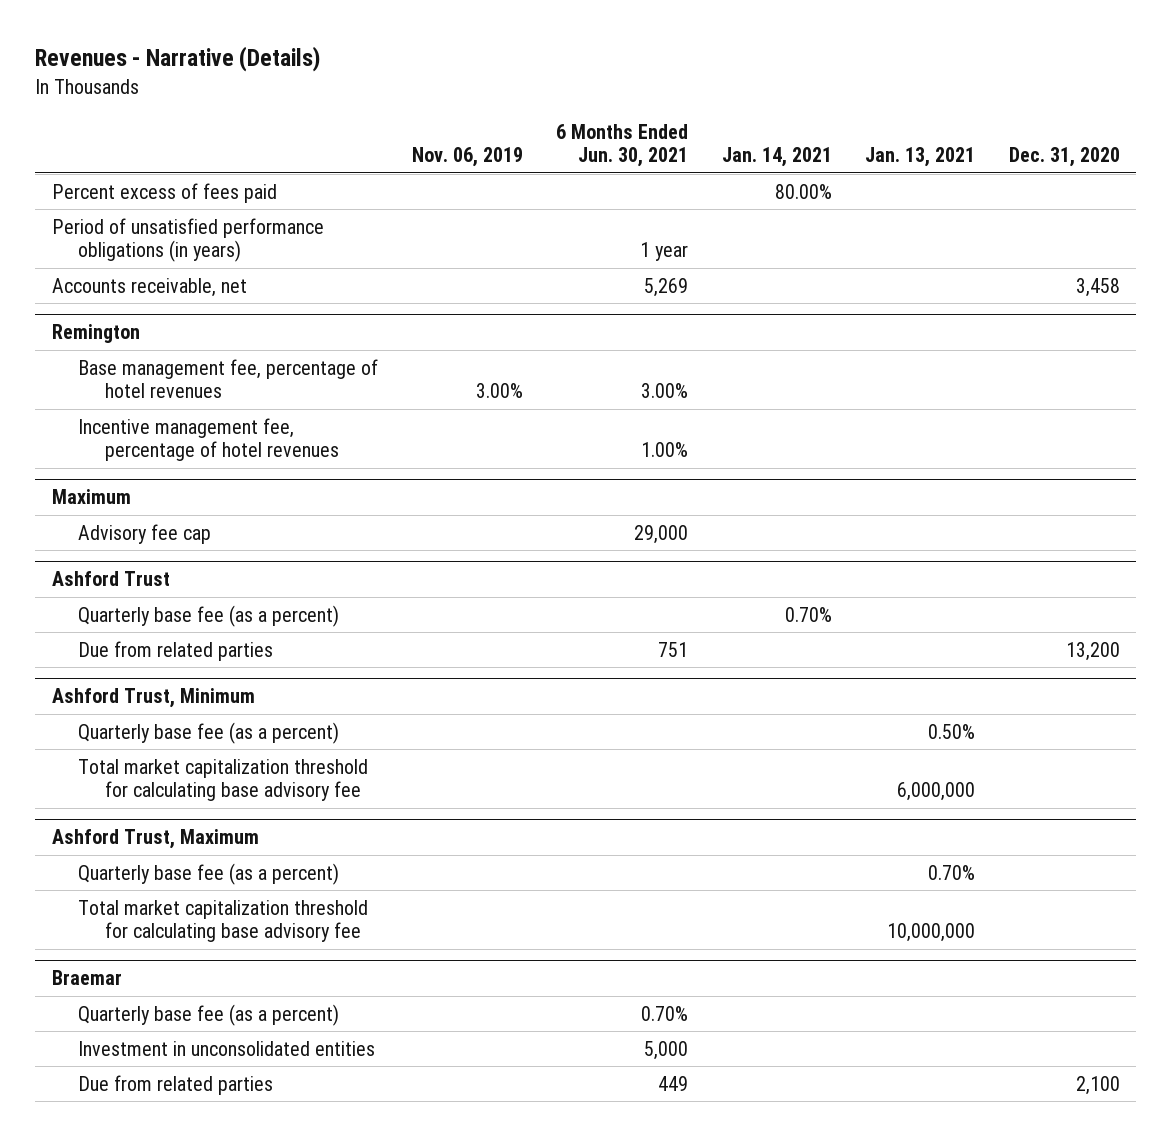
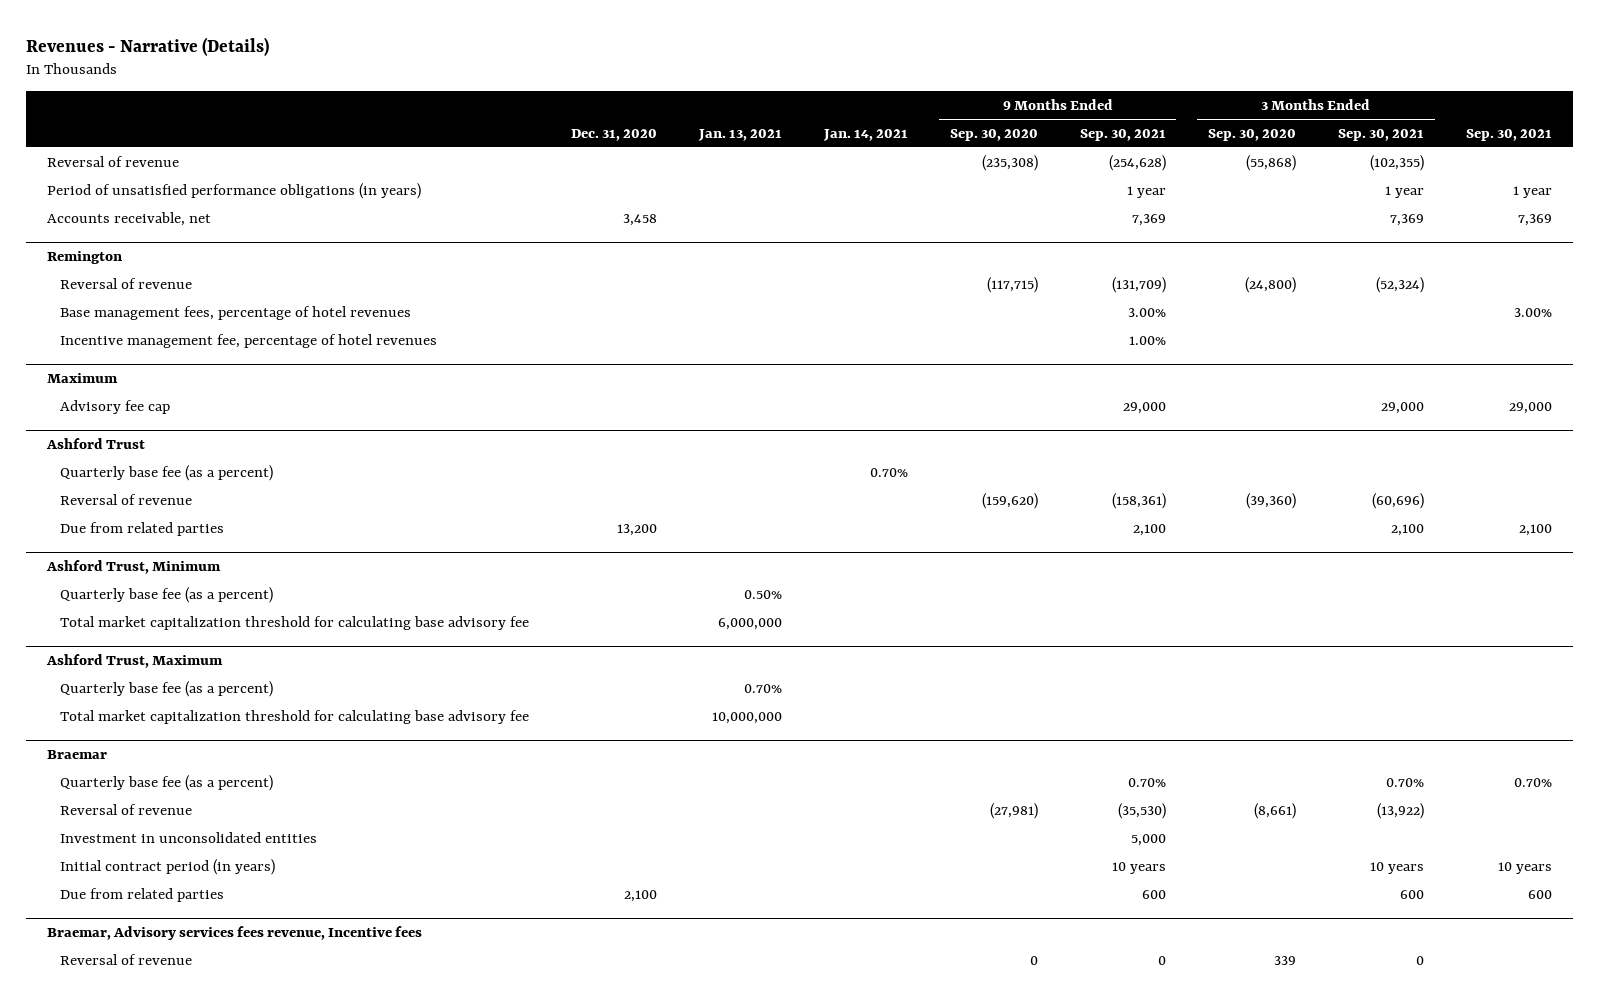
- | Nov. 06, 2019 | 6 Months Ended Jun. 30, 2021 | Jan. 14, 2021 | Jan. 13, 2021 | Dec. 31, 2020
+ | Dec. 31, 2020 | Jan. 13, 2021 | Jan. 14, 2021 | 9 Months Ended Sep. 30, 2020 | 9 Months Ended Sep. 30, 2021 | 3 Months Ended Sep. 30, 2020 | 3 Months Ended Sep. 30, 2021 | Sep. 30, 2021
- Percent excess of fees paid | | | 80.00% | |
+ Reversal of revenue | | | | (235,308) | (254,628) | (55,868) | (102,355) |
@ Remington
- Base management fee, percentage of hotel revenues | 3.00% | 3.00% | | |
+ Reversal of revenue | | | | (117,715) | (131,709) | (24,800) | (52,324) |
+ Base management fees, percentage of hotel revenues | | | | | 3.00% | | | 3.00%
@ Ashford Trust
+ Reversal of revenue | | | | (159,620) | (158,361) | (39,360) | (60,696) |
@ Braemar
+ Reversal of revenue | | | | (27,981) | (35,530) | (8,661) | (13,922) |
+ Initial contract period (in years) | | | | | 10 years | | 10 years | 10 years
+ Braemar, Advisory services fees revenue, Incentive fees
+ Reversal of revenue | | | | 0 | 0 | 339 | 0 |

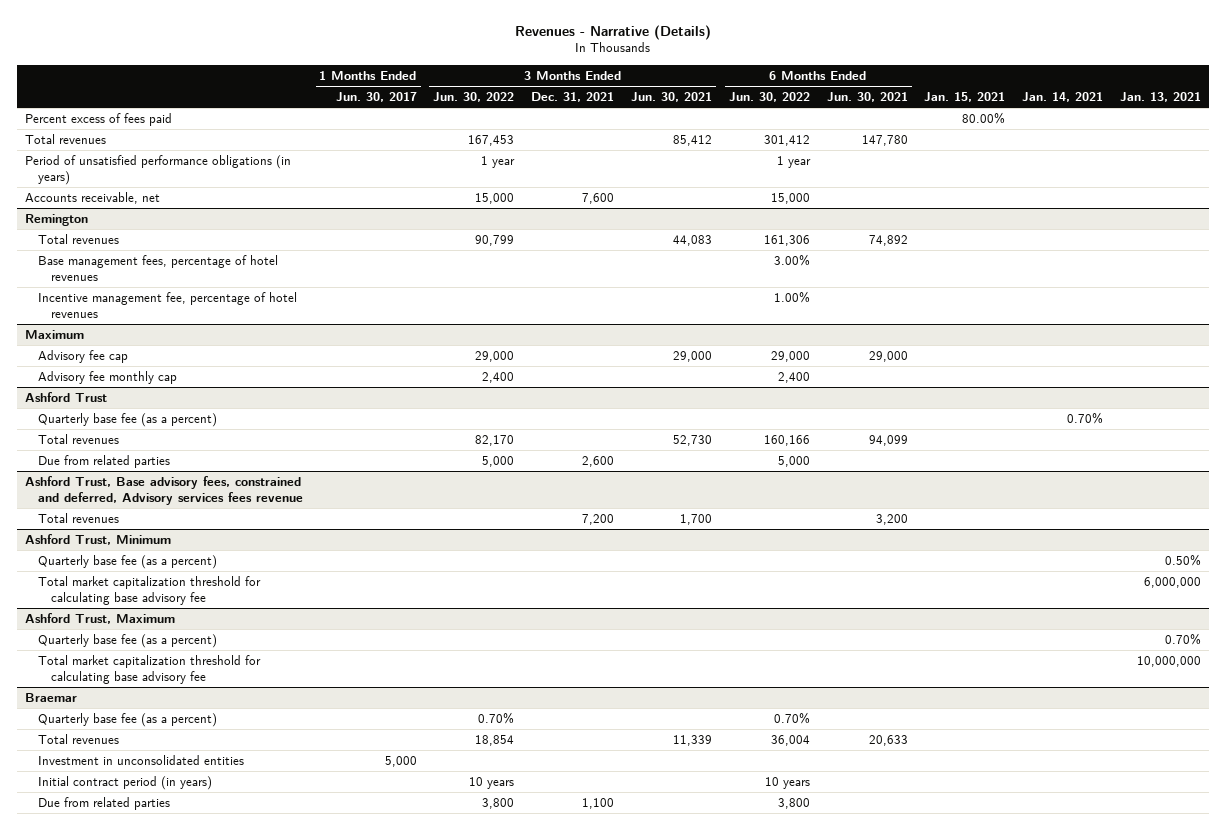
- | Dec. 31, 2020 | Jan. 13, 2021 | Jan. 14, 2021 | 9 Months Ended Sep. 30, 2020 | 9 Months Ended Sep. 30, 2021 | 3 Months Ended Sep. 30, 2020 | 3 Months Ended Sep. 30, 2021 | Sep. 30, 2021
+ | 1 Months Ended Jun. 30, 2017 | 3 Months Ended Jun. 30, 2022 | 3 Months Ended Dec. 31, 2021 | 3 Months Ended Jun. 30, 2021 | 6 Months Ended Jun. 30, 2022 | 6 Months Ended Jun. 30, 2021 | Jan. 15, 2021 | Jan. 14, 2021 | Jan. 13, 2021
- Reversal of revenue | | | | (235,308) | (254,628) | (55,868) | (102,355) |
+ Percent excess of fees paid | | | | | | | 80.00% | |
+ Total revenues | | 167,453 | | 85,412 | 301,412 | 147,780 | | |
@ Remington
- Reversal of revenue | | | | (117,715) | (131,709) | (24,800) | (52,324) |
+ Total revenues | | 90,799 | | 44,083 | 161,306 | 74,892 | | |
@ Maximum
+ Advisory fee monthly cap | | 2,400 | | | 2,400 | | | |
@ Ashford Trust
- Reversal of revenue | | | | (159,620) | (158,361) | (39,360) | (60,696) |
+ Total revenues | | 82,170 | | 52,730 | 160,166 | 94,099 | | |
+ Ashford Trust, Base advisory fees, constrained and deferred, Advisory services fees revenue
+ Total revenues | | | 7,200 | 1,700 | | 3,200 | | |
@ Braemar
- Reversal of revenue | | | | (27,981) | (35,530) | (8,661) | (13,922) |
+ Total revenues | | 18,854 | | 11,339 | 36,004 | 20,633 | | |
- Braemar, Advisory services fees revenue, Incentive fees
- Reversal of revenue | | | | 0 | 0 | 339 | 0 |

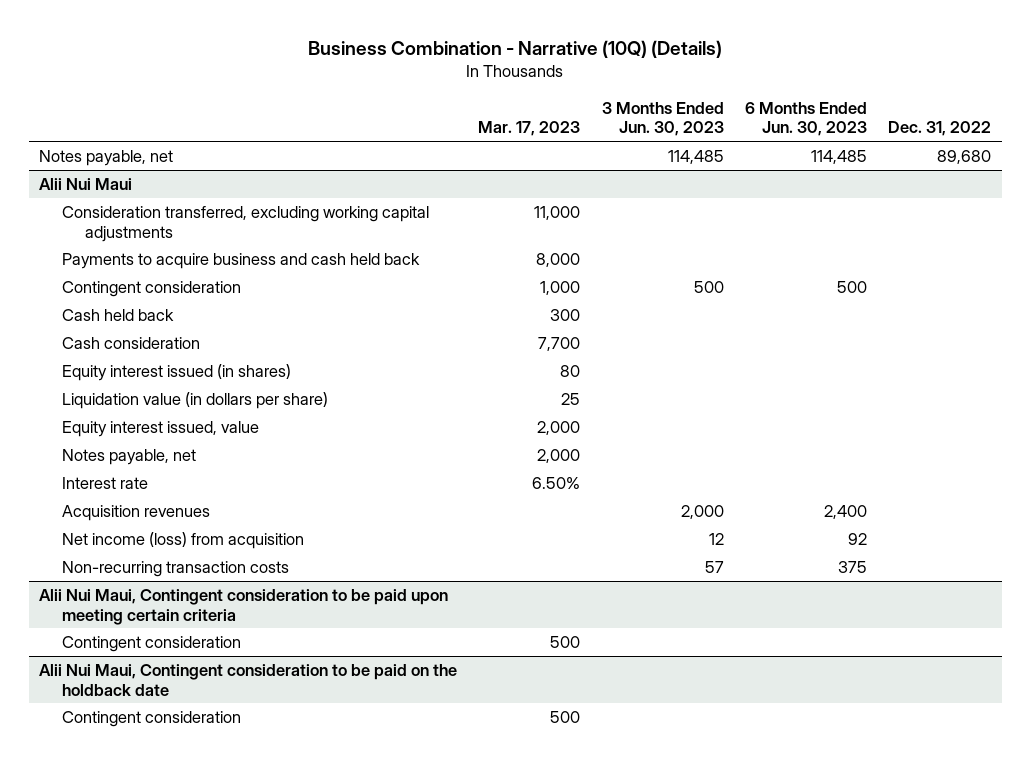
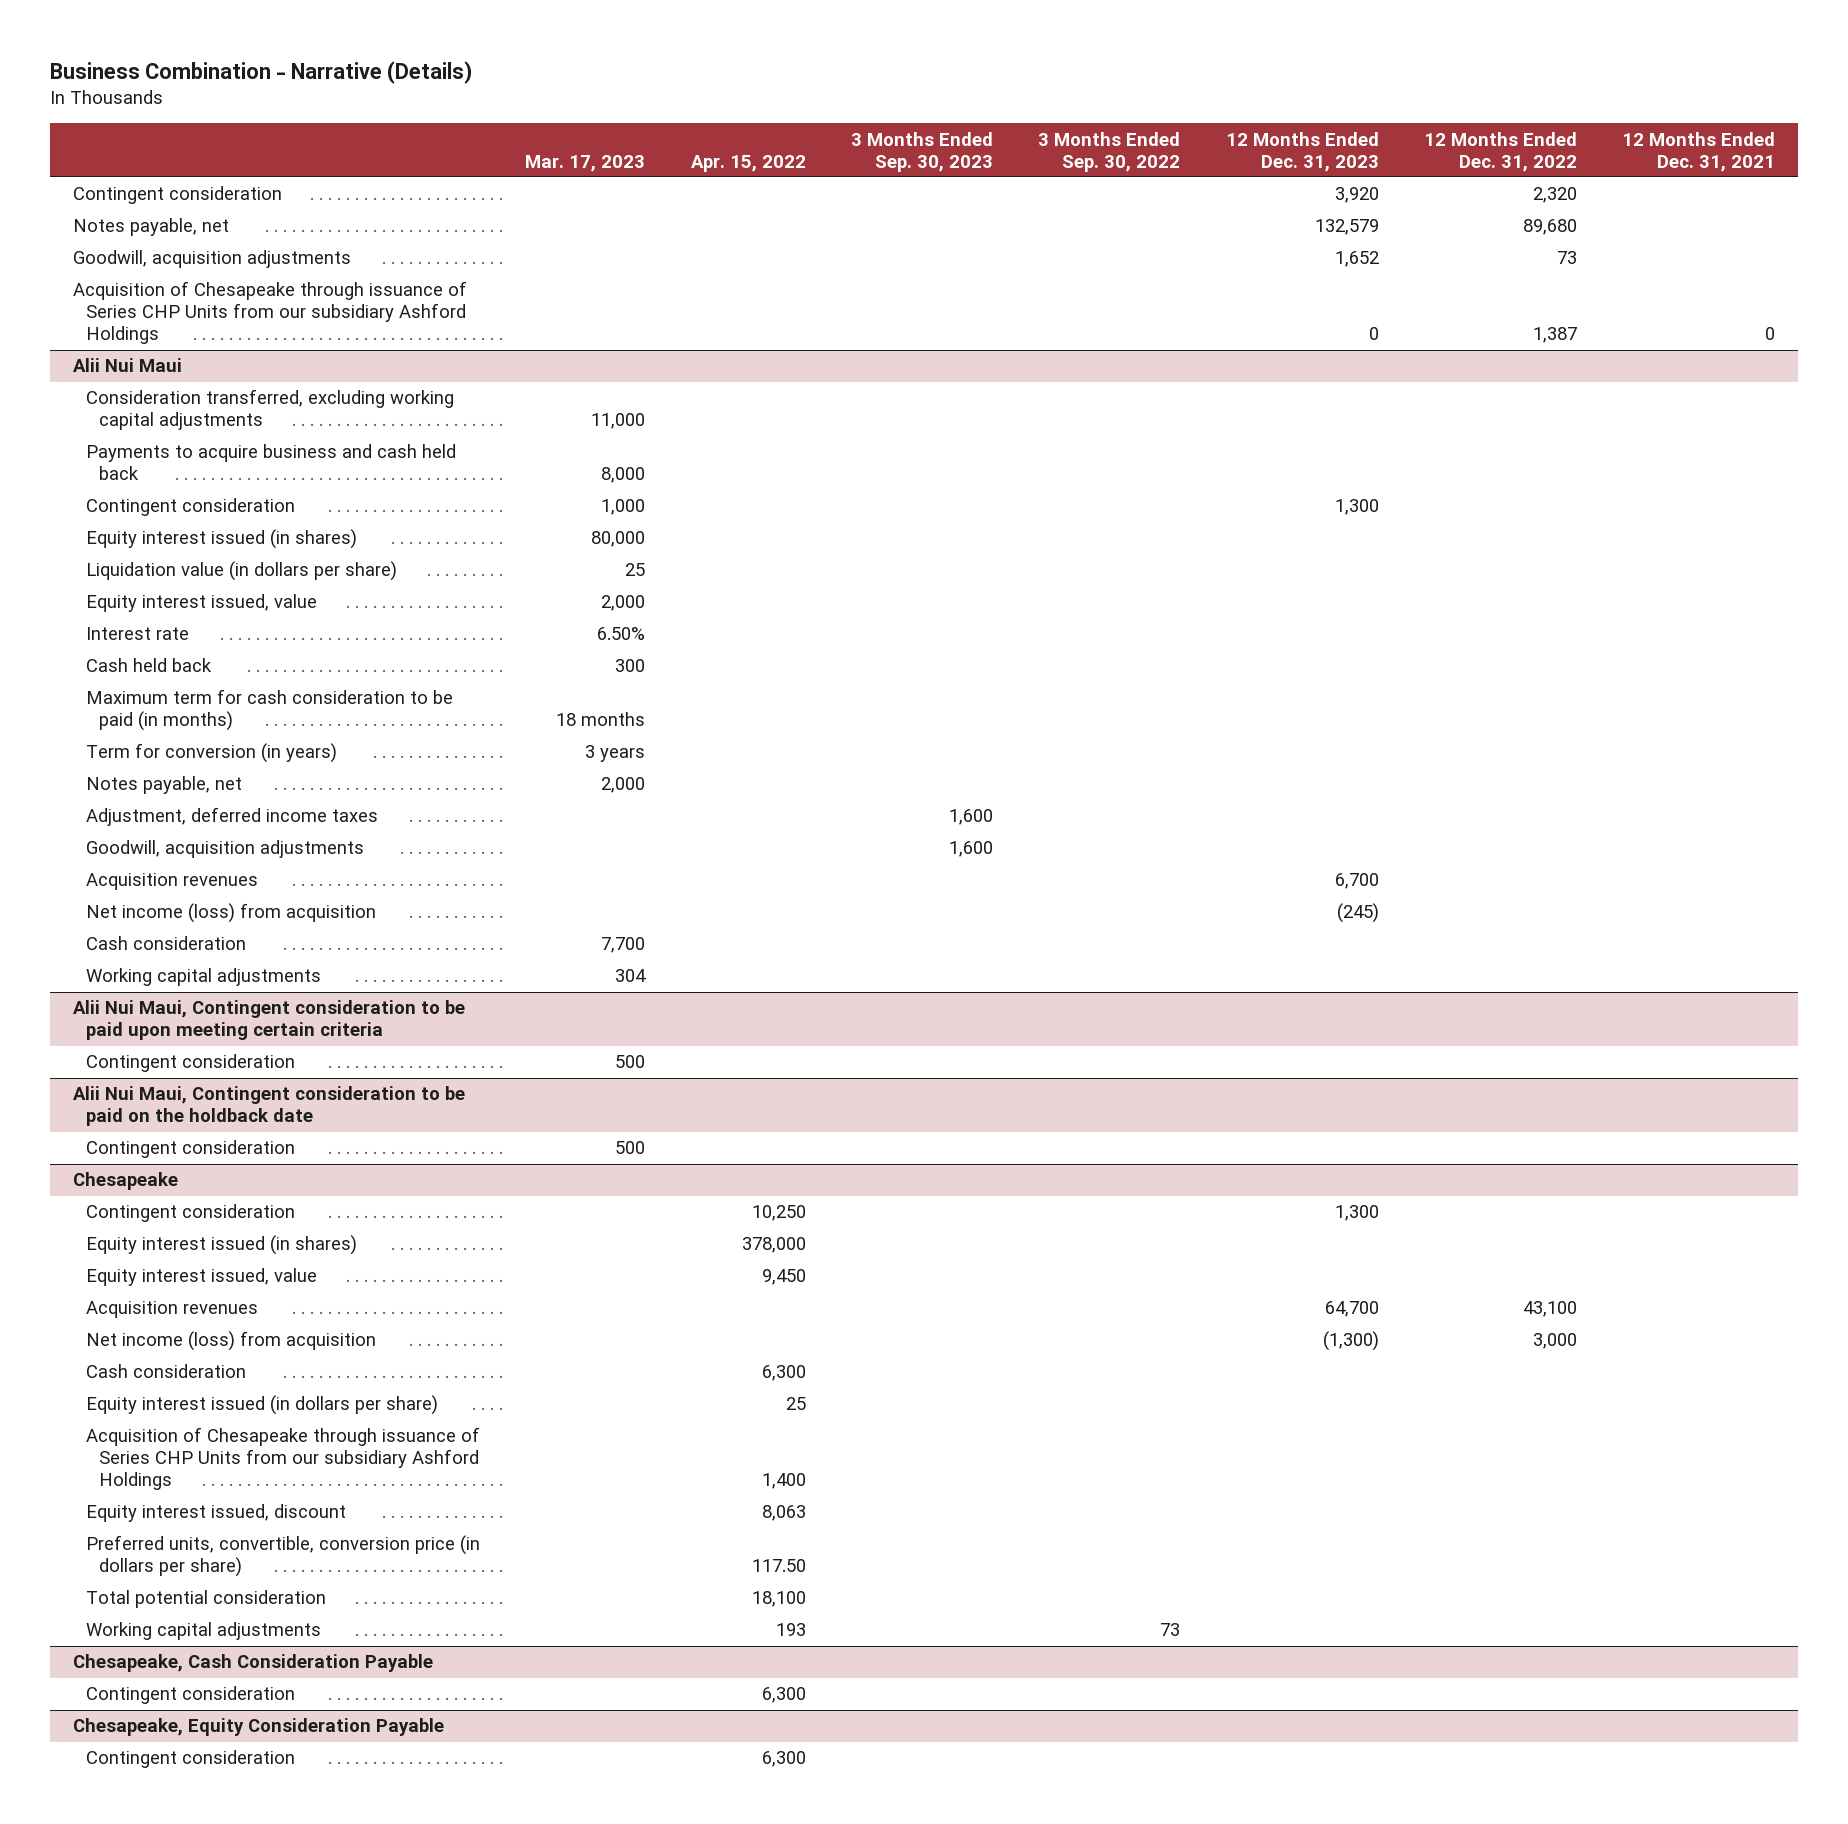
- Business Combination - Narrative (10Q) (Details)
+ Business Combination - Narrative (Details)
- | Mar. 17, 2023 | 3 Months Ended Jun. 30, 2023 | 6 Months Ended Jun. 30, 2023 | Dec. 31, 2022
+ | Mar. 17, 2023 | Apr. 15, 2022 | 3 Months Ended Sep. 30, 2023 | 3 Months Ended Sep. 30, 2022 | 12 Months Ended Dec. 31, 2023 | 12 Months Ended Dec. 31, 2022 | 12 Months Ended Dec. 31, 2021
+ Contingent consideration | | | | | 3,920 | 2,320 |
+ Goodwill, acquisition adjustments | | | | | 1,652 | 73 |
+ Acquisition of Chesapeake through issuance of Series CHP Units from our subsidiary Ashford Holdings | | | | | 0 | 1,387 | 0
@ Alii Nui Maui
- Equity interest issued (in shares) | 80 | | |
+ Equity interest issued (in shares) | 80,000 | | | | | |
moved down: Cash held back | 300 | | | | | |
+ Maximum term for cash consideration to be paid (in months) | 18 months | | | | | |
+ Term for conversion (in years) | 3 years | | | | | |
moved down: Notes payable, net | 2,000 | | | | | |
+ Adjustment, deferred income taxes | | | 1,600 | | | |
+ Goodwill, acquisition adjustments | | | 1,600 | | | |
- Non-recurring transaction costs | | 57 | 375 |
moved down: Cash consideration | 7,700 | | | | | |
+ Working capital adjustments | 304 | | | | | |
+ Chesapeake
+ Contingent consideration | | 10,250 | | | 1,300 | |
+ Equity interest issued (in shares) | | 378,000 | | | | |
+ Equity interest issued, value | | 9,450 | | | | |
+ Acquisition revenues | | | | | 64,700 | 43,100 |
+ Net income (loss) from acquisition | | | | | (1,300) | 3,000 |
+ Cash consideration | | 6,300 | | | | |
+ Equity interest issued (in dollars per share) | | 25 | | | | |
+ Acquisition of Chesapeake through issuance of Series CHP Units from our subsidiary Ashford Holdings | | 1,400 | | | | |
+ Equity interest issued, discount | | 8,063 | | | | |
+ Preferred units, convertible, conversion price (in dollars per share) | | 117.50 | | | | |
+ Total potential consideration | | 18,100 | | | | |
+ Working capital adjustments | | 193 | | 73 | | |
+ Chesapeake, Cash Consideration Payable
+ Contingent consideration | | 6,300 | | | | |
+ Chesapeake, Equity Consideration Payable
+ Contingent consideration | | 6,300 | | | | |

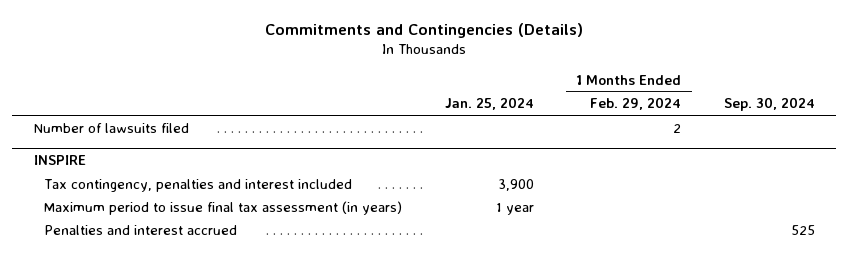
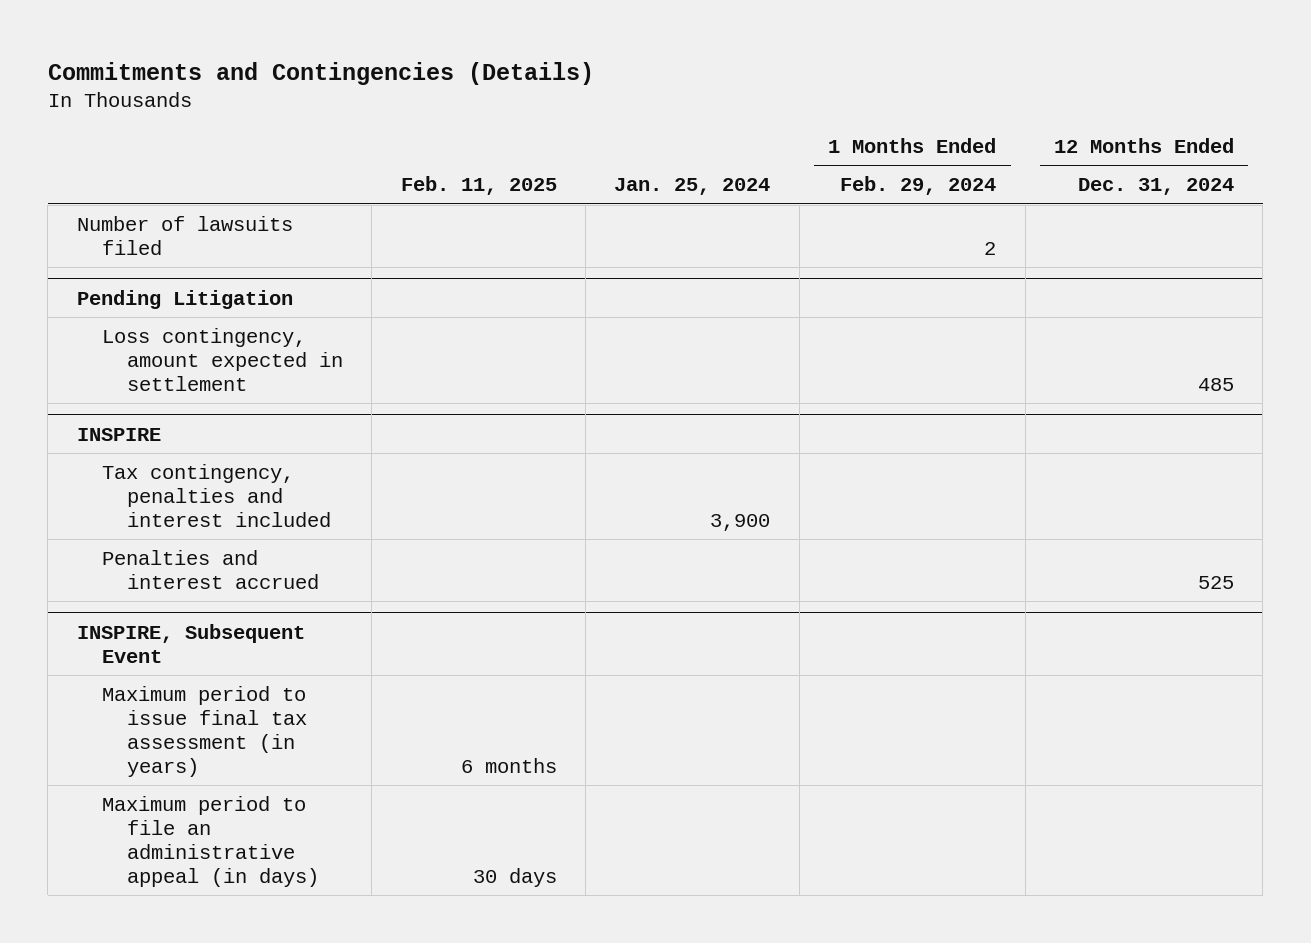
- | Jan. 25, 2024 | 1 Months Ended Feb. 29, 2024 | Sep. 30, 2024
+ | Feb. 11, 2025 | Jan. 25, 2024 | 1 Months Ended Feb. 29, 2024 | 12 Months Ended Dec. 31, 2024
+ Pending Litigation
+ Loss contingency, amount expected in settlement | | | | 485
@ INSPIRE
- Maximum period to issue final tax assessment (in years) | 1 year | |
+ INSPIRE, Subsequent Event
+ Maximum period to issue final tax assessment (in years) | 6 months | | |
+ Maximum period to file an administrative appeal (in days) | 30 days | | |

